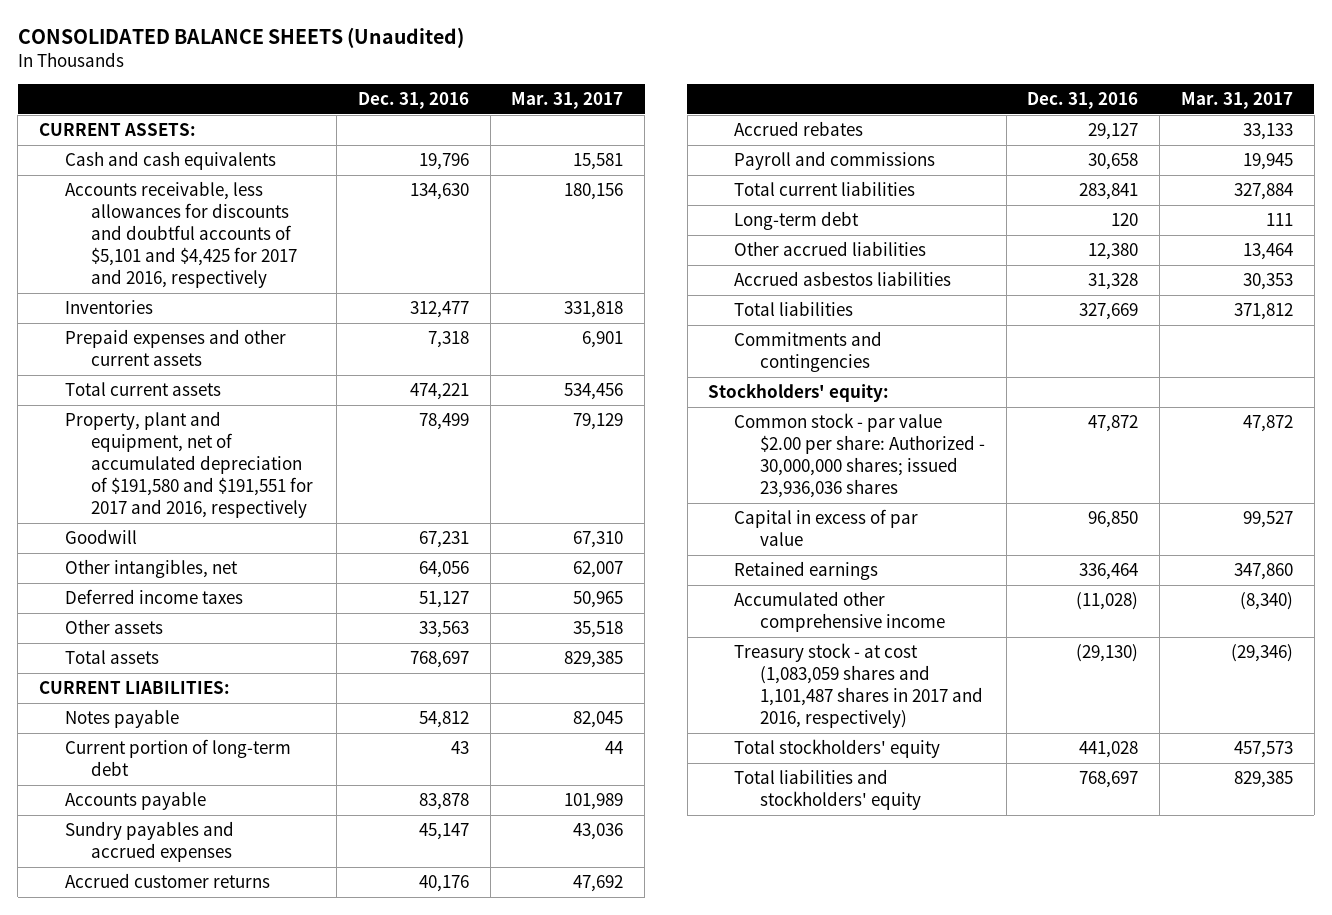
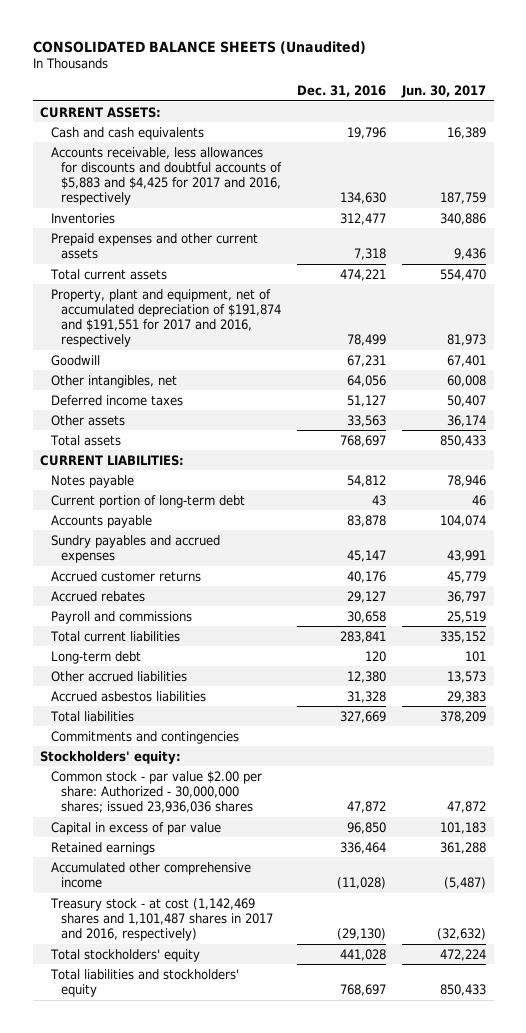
- | Dec. 31, 2016 | Mar. 31, 2017
+ | Dec. 31, 2016 | Jun. 30, 2017
- Accounts receivable, less allowances for discounts and doubtful accounts of $5,101 and $4,425 for 2017 and 2016, respectively | 134,630 | 180,156
+ Accounts receivable, less allowances for discounts and doubtful accounts of $5,883 and $4,425 for 2017 and 2016, respectively | 134,630 | 187,759
- Property, plant and equipment, net of accumulated depreciation of $191,580 and $191,551 for 2017 and 2016, respectively | 78,499 | 79,129
+ Property, plant and equipment, net of accumulated depreciation of $191,874 and $191,551 for 2017 and 2016, respectively | 78,499 | 81,973
- Treasury stock - at cost (1,083,059 shares and 1,101,487 shares in 2017 and 2016, respectively) | (29,130) | (29,346)
+ Treasury stock - at cost (1,142,469 shares and 1,101,487 shares in 2017 and 2016, respectively) | (29,130) | (32,632)

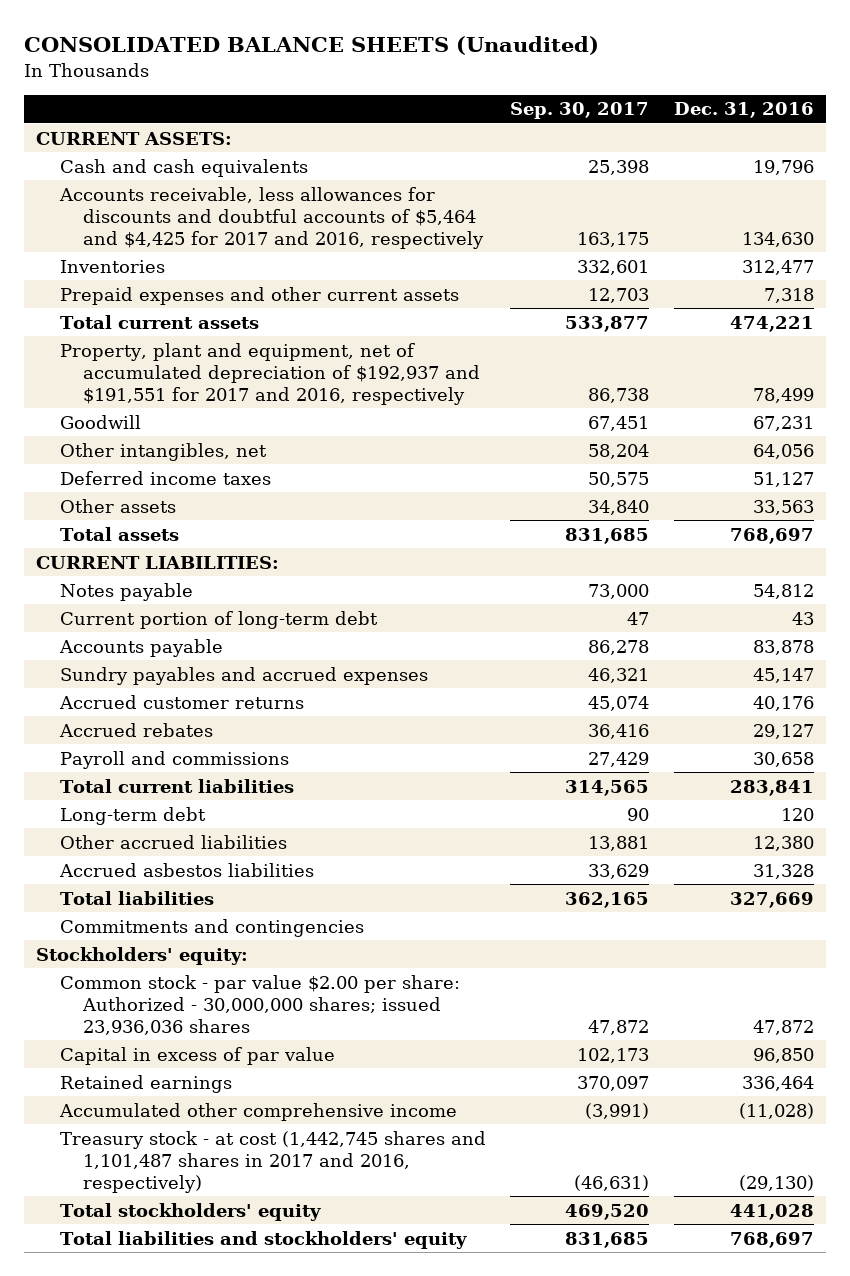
- | Dec. 31, 2016 | Jun. 30, 2017
+ | Sep. 30, 2017 | Dec. 31, 2016
- Accounts receivable, less allowances for discounts and doubtful accounts of $5,883 and $4,425 for 2017 and 2016, respectively | 134,630 | 187,759
+ Accounts receivable, less allowances for discounts and doubtful accounts of $5,464 and $4,425 for 2017 and 2016, respectively | 163,175 | 134,630
- Property, plant and equipment, net of accumulated depreciation of $191,874 and $191,551 for 2017 and 2016, respectively | 78,499 | 81,973
+ Property, plant and equipment, net of accumulated depreciation of $192,937 and $191,551 for 2017 and 2016, respectively | 86,738 | 78,499
- Treasury stock - at cost (1,142,469 shares and 1,101,487 shares in 2017 and 2016, respectively) | (29,130) | (32,632)
+ Treasury stock - at cost (1,442,745 shares and 1,101,487 shares in 2017 and 2016, respectively) | (46,631) | (29,130)

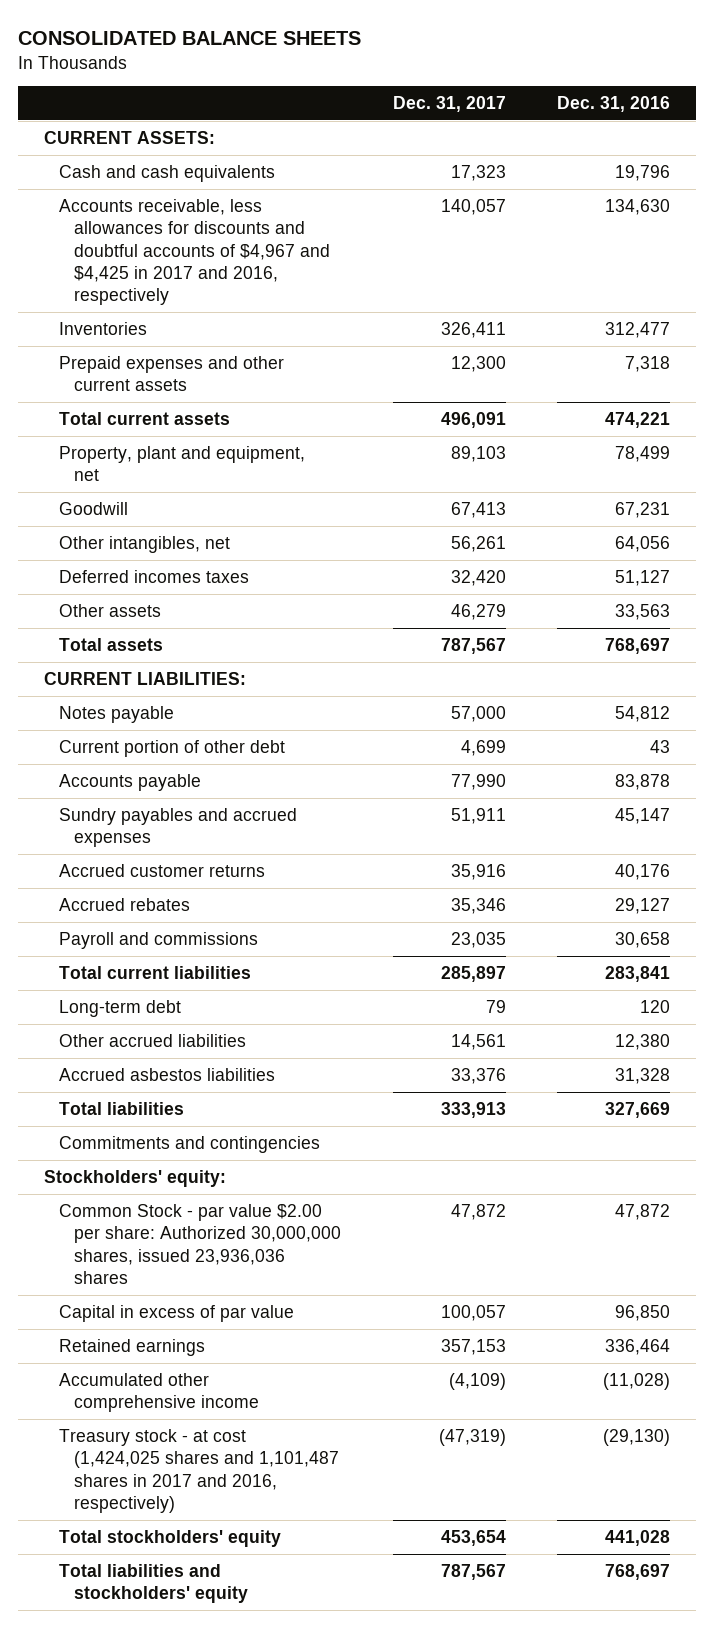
- CONSOLIDATED BALANCE SHEETS (Unaudited)
+ CONSOLIDATED BALANCE SHEETS
- | Sep. 30, 2017 | Dec. 31, 2016
+ | Dec. 31, 2017 | Dec. 31, 2016
- Accounts receivable, less allowances for discounts and doubtful accounts of $5,464 and $4,425 for 2017 and 2016, respectively | 163,175 | 134,630
+ Accounts receivable, less allowances for discounts and doubtful accounts of $4,967 and $4,425 in 2017 and 2016, respectively | 140,057 | 134,630
- Property, plant and equipment, net of accumulated depreciation of $192,937 and $191,551 for 2017 and 2016, respectively | 86,738 | 78,499
+ Property, plant and equipment, net | 89,103 | 78,499
- Deferred income taxes | 50,575 | 51,127
+ Deferred incomes taxes | 32,420 | 51,127
- Current portion of long-term debt | 47 | 43
+ Current portion of other debt | 4,699 | 43
- Common stock - par value $2.00 per share: Authorized - 30,000,000 shares; issued 23,936,036 shares | 47,872 | 47,872
+ Common Stock - par value $2.00 per share: Authorized 30,000,000 shares, issued 23,936,036 shares | 47,872 | 47,872
- Treasury stock - at cost (1,442,745 shares and 1,101,487 shares in 2017 and 2016, respectively) | (46,631) | (29,130)
+ Treasury stock - at cost (1,424,025 shares and 1,101,487 shares in 2017 and 2016, respectively) | (47,319) | (29,130)

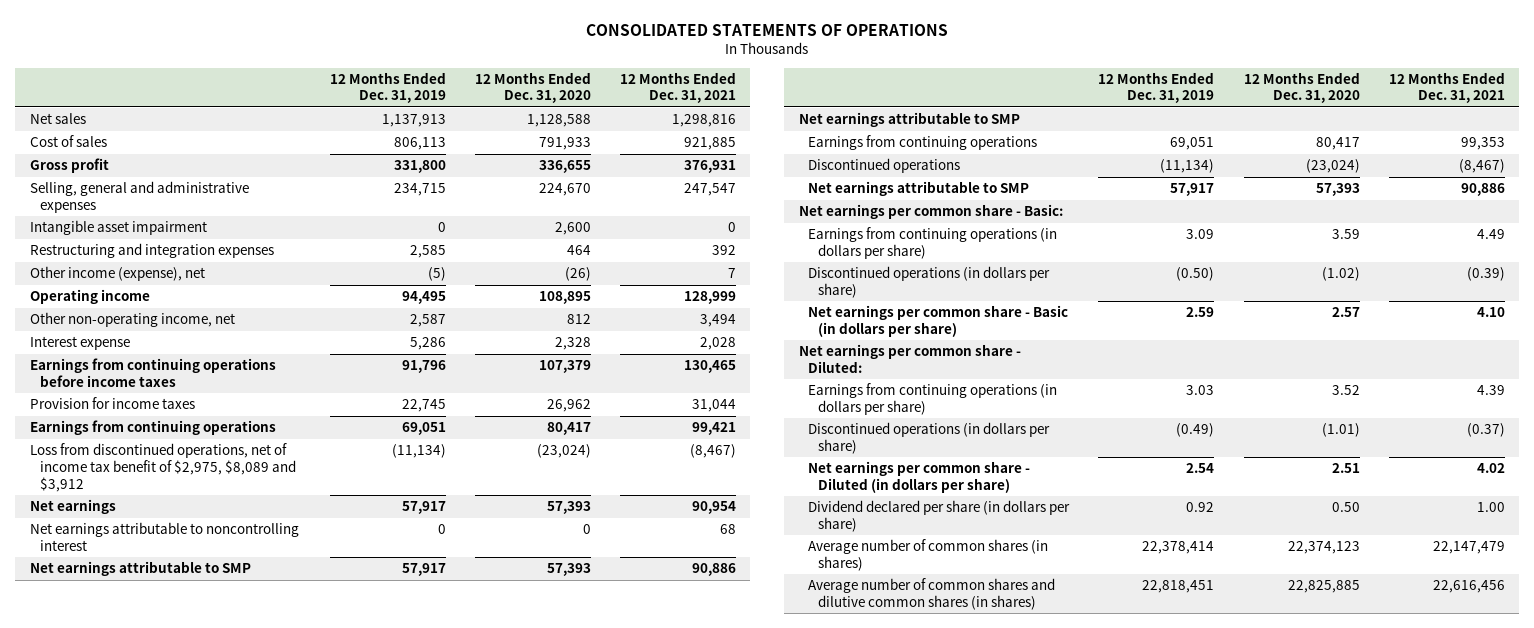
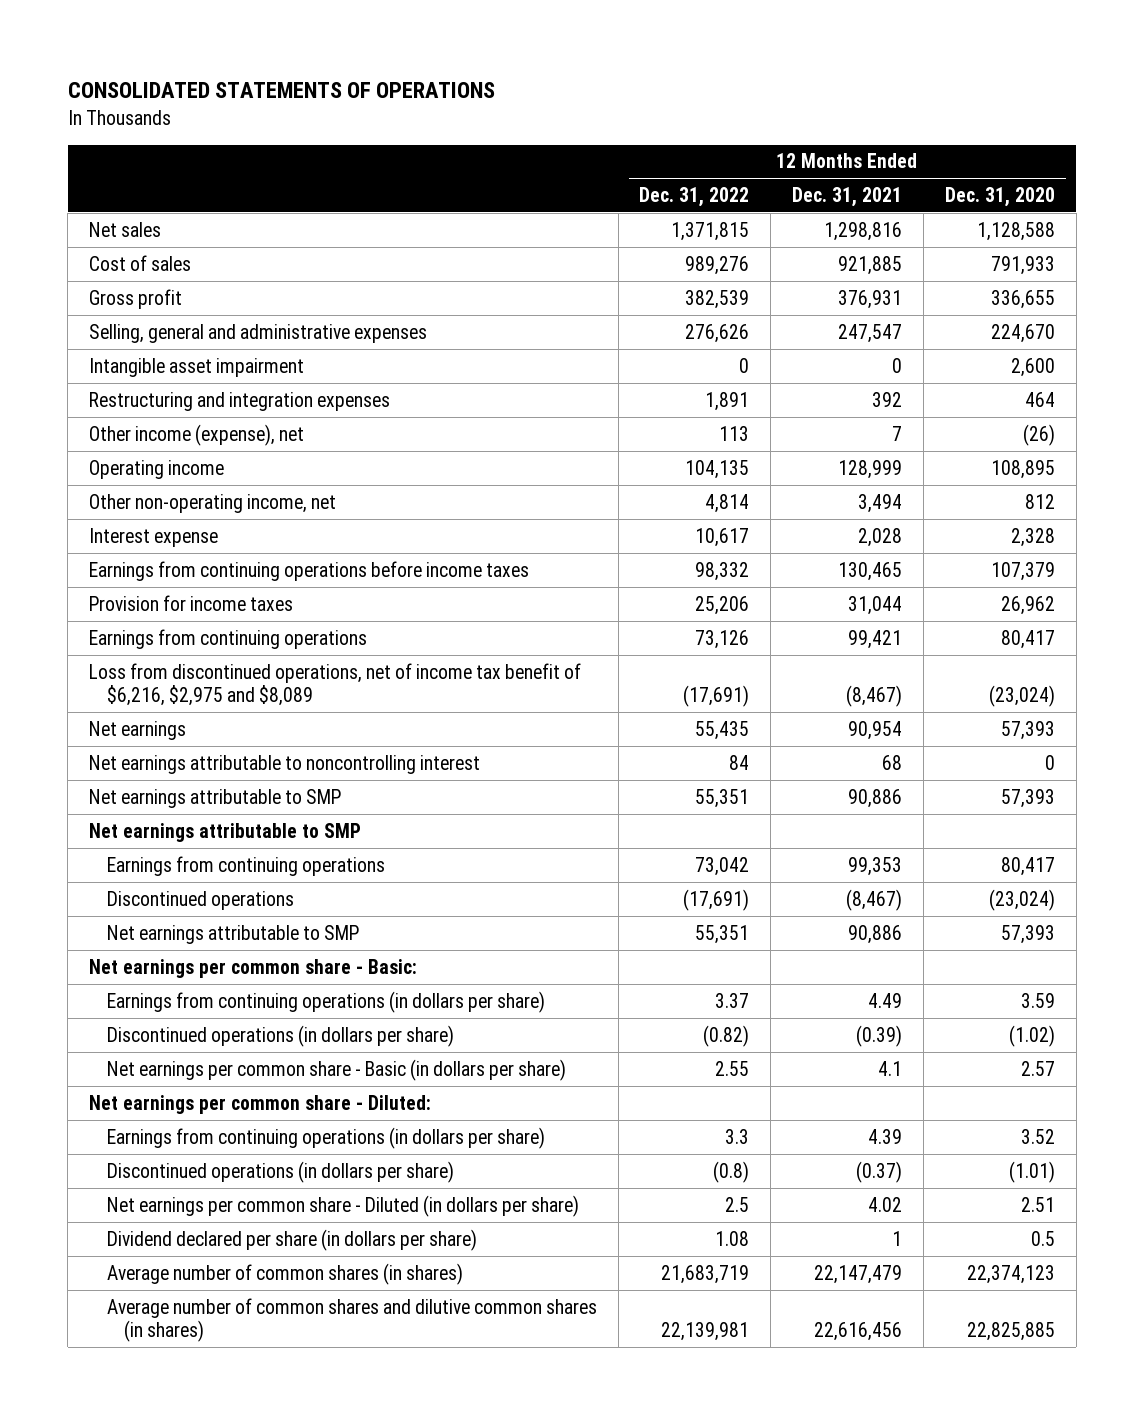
- | 12 Months Ended Dec. 31, 2019 | 12 Months Ended Dec. 31, 2020 | 12 Months Ended Dec. 31, 2021
+ | 12 Months Ended Dec. 31, 2022 | 12 Months Ended Dec. 31, 2021 | 12 Months Ended Dec. 31, 2020
- Loss from discontinued operations, net of income tax benefit of $2,975, $8,089 and $3,912 | (11,134) | (23,024) | (8,467)
+ Loss from discontinued operations, net of income tax benefit of $6,216, $2,975 and $8,089 | (17,691) | (8,467) | (23,024)
- Net earnings per common share - Basic (in dollars per share) | 2.59 | 2.57 | 4.10
+ Net earnings per common share - Basic (in dollars per share) | 2.55 | 4.1 | 2.57
- Dividend declared per share (in dollars per share) | 0.92 | 0.50 | 1.00
+ Dividend declared per share (in dollars per share) | 1.08 | 1 | 0.5

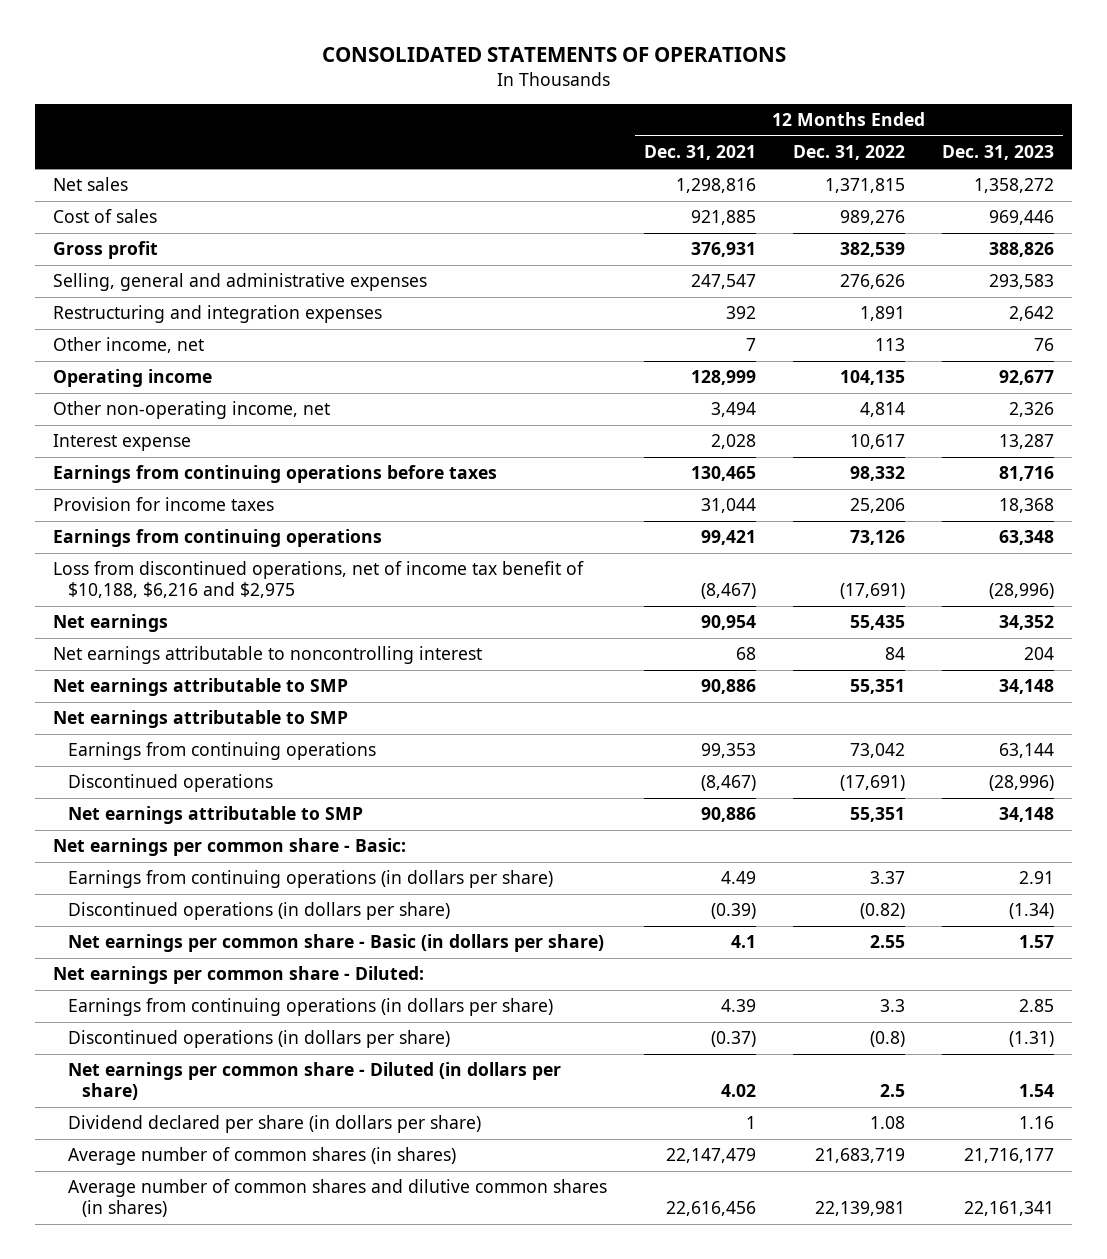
- | 12 Months Ended Dec. 31, 2022 | 12 Months Ended Dec. 31, 2021 | 12 Months Ended Dec. 31, 2020
+ | 12 Months Ended Dec. 31, 2021 | 12 Months Ended Dec. 31, 2022 | 12 Months Ended Dec. 31, 2023
- Intangible asset impairment | 0 | 0 | 2,600
- Other income (expense), net | 113 | 7 | (26)
+ Other income, net | 7 | 113 | 76
- Earnings from continuing operations before income taxes | 98,332 | 130,465 | 107,379
+ Earnings from continuing operations before taxes | 130,465 | 98,332 | 81,716
- Loss from discontinued operations, net of income tax benefit of $6,216, $2,975 and $8,089 | (17,691) | (8,467) | (23,024)
+ Loss from discontinued operations, net of income tax benefit of $10,188, $6,216 and $2,975 | (8,467) | (17,691) | (28,996)

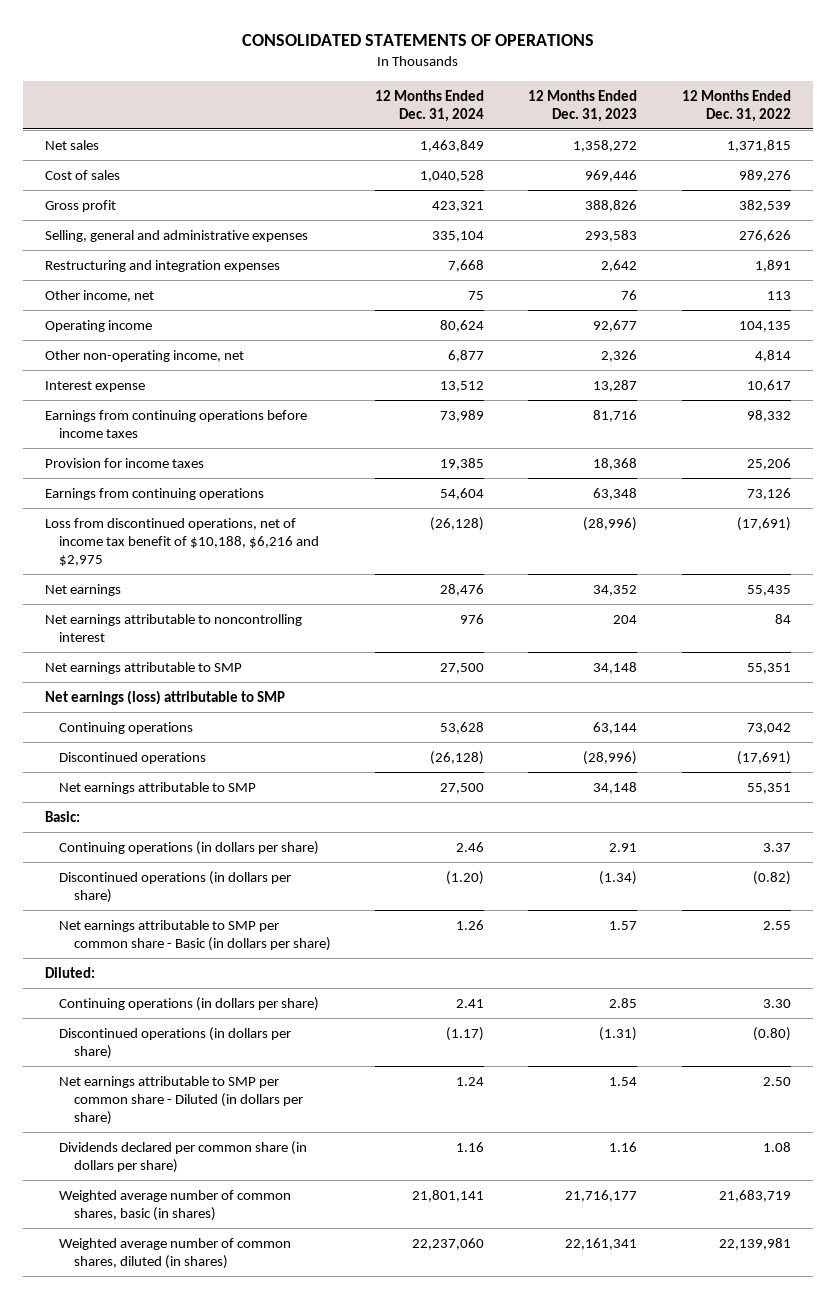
- | 12 Months Ended Dec. 31, 2021 | 12 Months Ended Dec. 31, 2022 | 12 Months Ended Dec. 31, 2023
+ | 12 Months Ended Dec. 31, 2024 | 12 Months Ended Dec. 31, 2023 | 12 Months Ended Dec. 31, 2022
- Earnings from continuing operations before taxes | 130,465 | 98,332 | 81,716
+ Earnings from continuing operations before income taxes | 73,989 | 81,716 | 98,332
- Net earnings attributable to SMP
- Earnings from continuing operations | 99,353 | 73,042 | 63,144
+ Net earnings (loss) attributable to SMP
+ Continuing operations | 53,628 | 63,144 | 73,042
- Net earnings per common share - Basic:
- Earnings from continuing operations (in dollars per share) | 4.49 | 3.37 | 2.91
+ Basic:
+ Continuing operations (in dollars per share) | 2.46 | 2.91 | 3.37
- Net earnings per common share - Basic (in dollars per share) | 4.1 | 2.55 | 1.57
- Net earnings per common share - Diluted:
- Earnings from continuing operations (in dollars per share) | 4.39 | 3.3 | 2.85
- Discontinued operations (in dollars per share) | (0.37) | (0.8) | (1.31)
- Net earnings per common share - Diluted (in dollars per share) | 4.02 | 2.5 | 1.54
- Dividend declared per share (in dollars per share) | 1 | 1.08 | 1.16
- Average number of common shares (in shares) | 22,147,479 | 21,683,719 | 21,716,177
- Average number of common shares and dilutive common shares (in shares) | 22,616,456 | 22,139,981 | 22,161,341
+ Net earnings attributable to SMP per common share - Basic (in dollars per share) | 1.26 | 1.57 | 2.55
+ Diluted:
+ Continuing operations (in dollars per share) | 2.41 | 2.85 | 3.30
+ Discontinued operations (in dollars per share) | (1.17) | (1.31) | (0.80)
+ Net earnings attributable to SMP per common share - Diluted (in dollars per share) | 1.24 | 1.54 | 2.50
+ Dividends declared per common share (in dollars per share) | 1.16 | 1.16 | 1.08
+ Weighted average number of common shares, basic (in shares) | 21,801,141 | 21,716,177 | 21,683,719
+ Weighted average number of common shares, diluted (in shares) | 22,237,060 | 22,161,341 | 22,139,981

